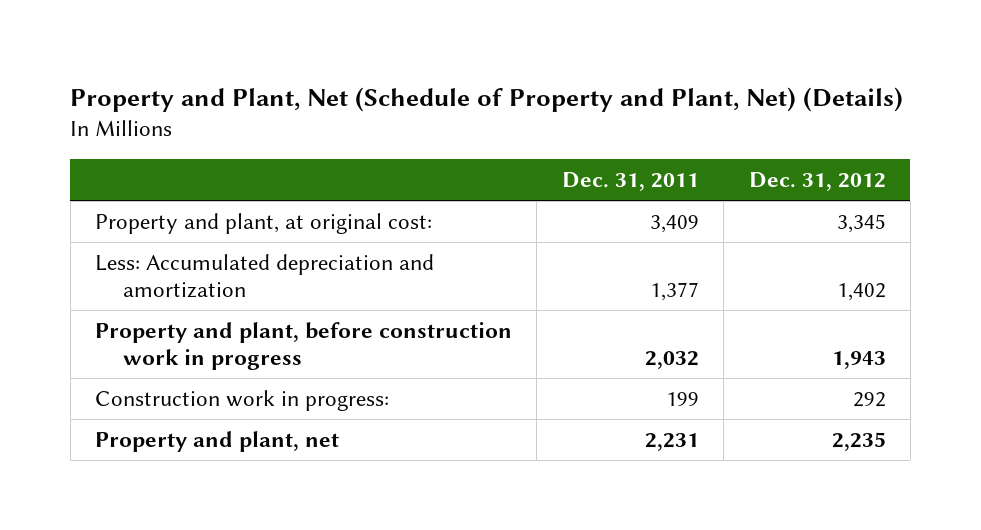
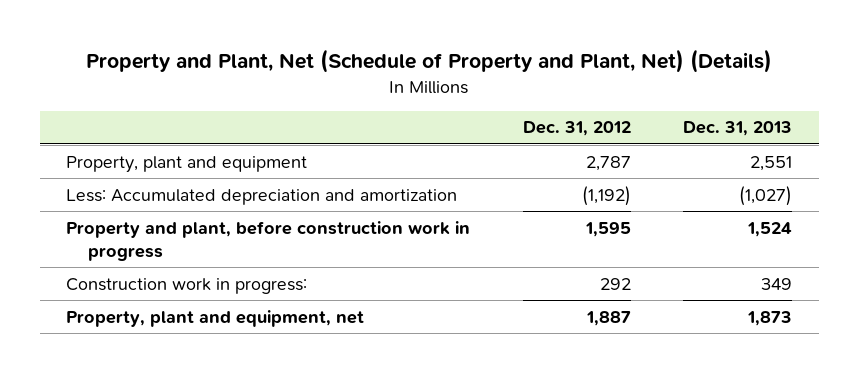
- | Dec. 31, 2011 | Dec. 31, 2012
+ | Dec. 31, 2012 | Dec. 31, 2013
- Property and plant, at original cost: | 3,409 | 3,345
- Less: Accumulated depreciation and amortization | 1,377 | 1,402
- Property and plant, before construction work in progress | 2,032 | 1,943
+ Property, plant and equipment | 2,787 | 2,551
+ Less: Accumulated depreciation and amortization | (1,192) | (1,027)
+ Property and plant, before construction work in progress | 1,595 | 1,524
- Property and plant, net | 2,231 | 2,235
+ Property, plant and equipment, net | 1,887 | 1,873

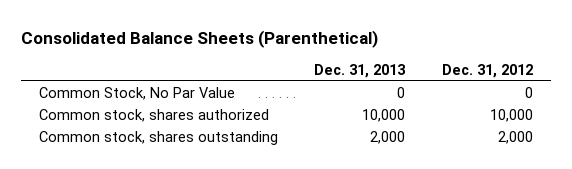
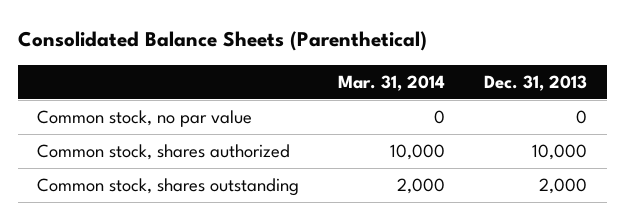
- | Dec. 31, 2013 | Dec. 31, 2012
+ | Mar. 31, 2014 | Dec. 31, 2013
- Common Stock, No Par Value | 0 | 0
+ Common stock, no par value | 0 | 0

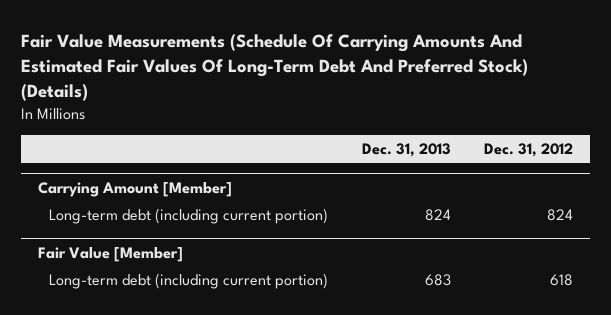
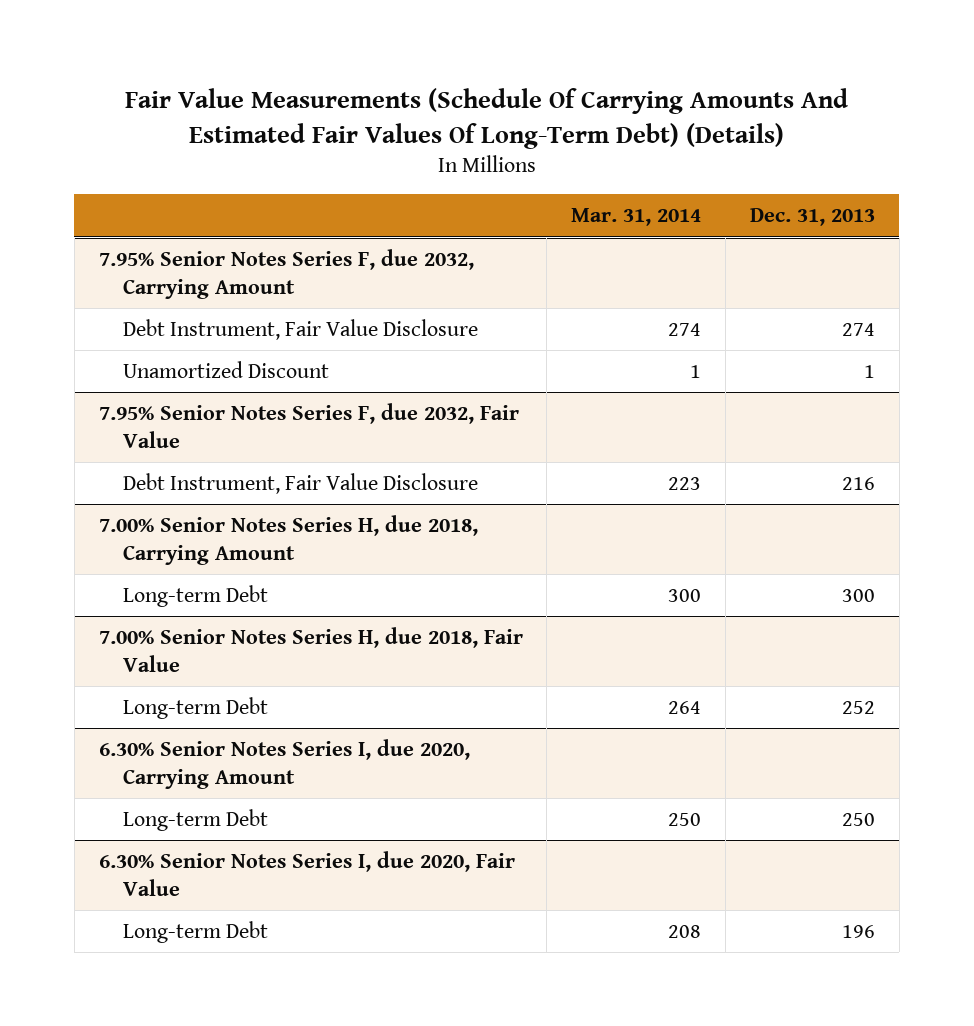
- Fair Value Measurements (Schedule Of Carrying Amounts And Estimated Fair Values Of Long-Term Debt And Preferred Stock) (Details)
+ Fair Value Measurements (Schedule Of Carrying Amounts And Estimated Fair Values Of Long-Term Debt) (Details)
- | Dec. 31, 2013 | Dec. 31, 2012
+ | Mar. 31, 2014 | Dec. 31, 2013
- Carrying Amount [Member]
- Long-term debt (including current portion) | 824 | 824
- Fair Value [Member]
- Long-term debt (including current portion) | 683 | 618
+ 7.95% Senior Notes Series F, due 2032, Carrying Amount
+ Debt Instrument, Fair Value Disclosure | 274 | 274
+ Unamortized Discount | 1 | 1
+ 7.95% Senior Notes Series F, due 2032, Fair Value
+ Debt Instrument, Fair Value Disclosure | 223 | 216
+ 7.00% Senior Notes Series H, due 2018, Carrying Amount
+ Long-term Debt | 300 | 300
+ 7.00% Senior Notes Series H, due 2018, Fair Value
+ Long-term Debt | 264 | 252
+ 6.30% Senior Notes Series I, due 2020, Carrying Amount
+ Long-term Debt | 250 | 250
+ 6.30% Senior Notes Series I, due 2020, Fair Value
+ Long-term Debt | 208 | 196

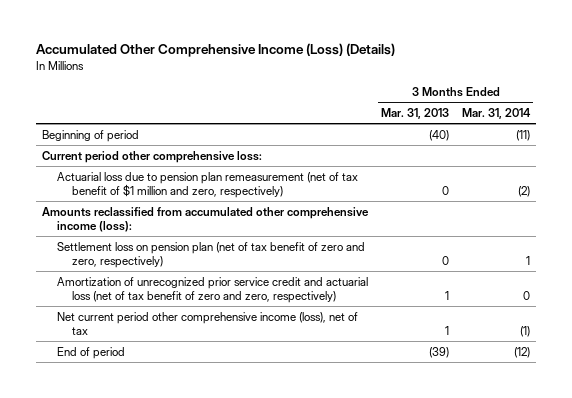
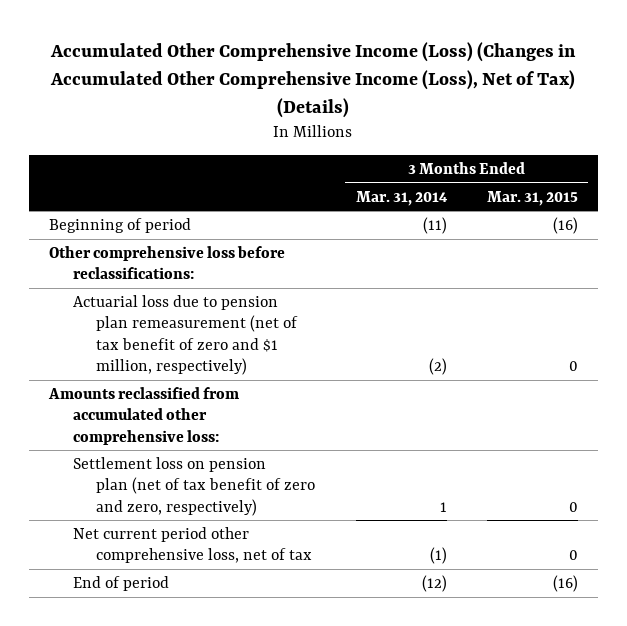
- Accumulated Other Comprehensive Income (Loss) (Details)
+ Accumulated Other Comprehensive Income (Loss) (Changes in Accumulated Other Comprehensive Income (Loss), Net of Tax) (Details)
- | 3 Months Ended Mar. 31, 2013 | 3 Months Ended Mar. 31, 2014
+ | 3 Months Ended Mar. 31, 2014 | 3 Months Ended Mar. 31, 2015
- Current period other comprehensive loss:
- Actuarial loss due to pension plan remeasurement (net of tax benefit of $1 million and zero, respectively) | 0 | (2)
- Amounts reclassified from accumulated other comprehensive income (loss):
+ Other comprehensive loss before reclassifications:
+ Actuarial loss due to pension plan remeasurement (net of tax benefit of zero and $1 million, respectively) | (2) | 0
+ Amounts reclassified from accumulated other comprehensive loss:
- Amortization of unrecognized prior service credit and actuarial loss (net of tax benefit of zero and zero, respectively) | 1 | 0
- Net current period other comprehensive income (loss), net of tax | 1 | (1)
+ Net current period other comprehensive loss, net of tax | (1) | 0

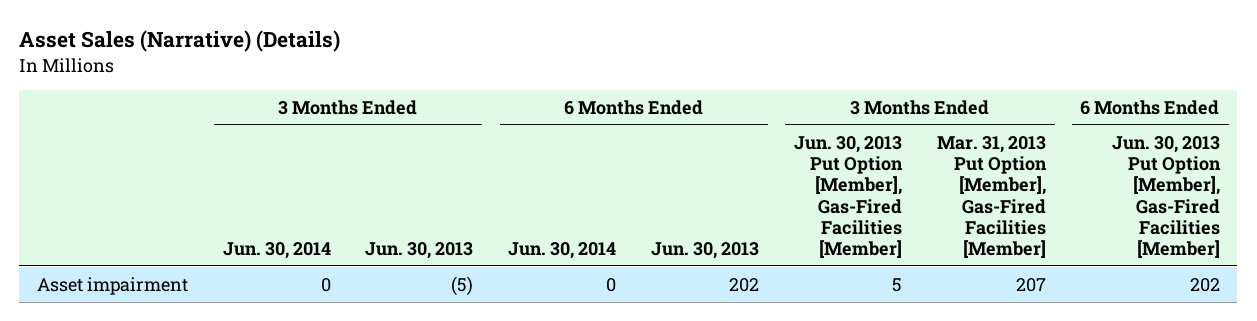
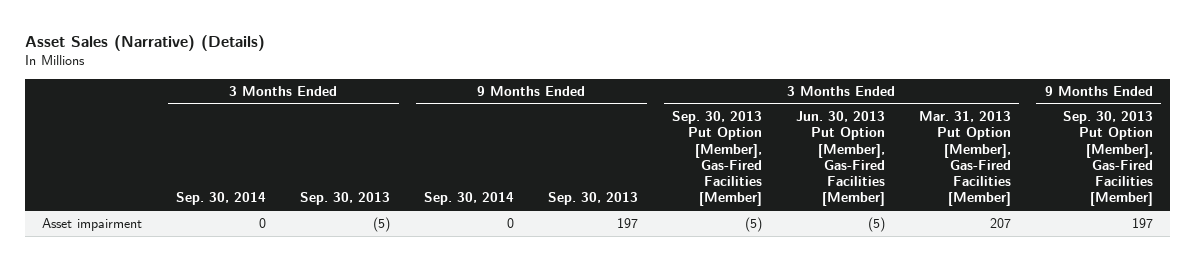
- | 3 Months Ended Jun. 30, 2014 | 3 Months Ended Jun. 30, 2013 | 6 Months Ended Jun. 30, 2014 | 6 Months Ended Jun. 30, 2013 | 3 Months Ended Jun. 30, 2013 Put Option [Member], Gas-Fired Facilities [Member] | 3 Months Ended Mar. 31, 2013 Put Option [Member], Gas-Fired Facilities [Member] | 6 Months Ended Jun. 30, 2013 Put Option [Member], Gas-Fired Facilities [Member]
+ | 3 Months Ended Sep. 30, 2014 | 3 Months Ended Sep. 30, 2013 | 9 Months Ended Sep. 30, 2014 | 9 Months Ended Sep. 30, 2013 | 3 Months Ended Sep. 30, 2013 Put Option [Member], Gas-Fired Facilities [Member] | 3 Months Ended Jun. 30, 2013 Put Option [Member], Gas-Fired Facilities [Member] | 3 Months Ended Mar. 31, 2013 Put Option [Member], Gas-Fired Facilities [Member] | 9 Months Ended Sep. 30, 2013 Put Option [Member], Gas-Fired Facilities [Member]
- Asset impairment | 0 | (5) | 0 | 202 | 5 | 207 | 202
+ Asset impairment | 0 | (5) | 0 | 197 | (5) | (5) | 207 | 197

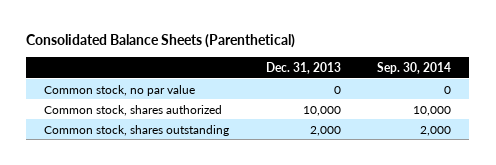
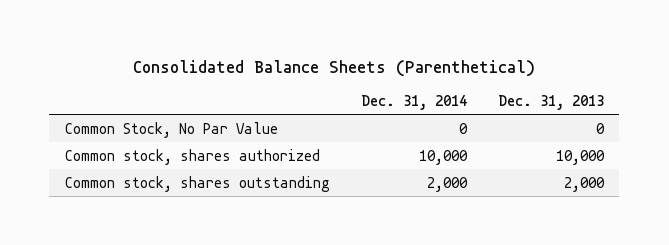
- | Dec. 31, 2013 | Sep. 30, 2014
+ | Dec. 31, 2014 | Dec. 31, 2013
- Common stock, no par value | 0 | 0
+ Common Stock, No Par Value | 0 | 0

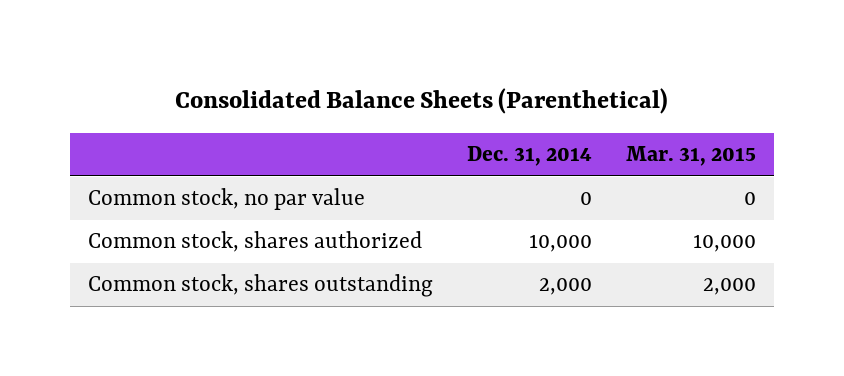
- | Dec. 31, 2014 | Dec. 31, 2013
+ | Dec. 31, 2014 | Mar. 31, 2015
- Common Stock, No Par Value | 0 | 0
+ Common stock, no par value | 0 | 0

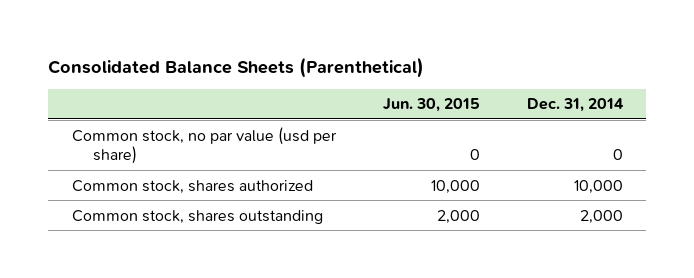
- | Dec. 31, 2014 | Mar. 31, 2015
+ | Jun. 30, 2015 | Dec. 31, 2014
- Common stock, no par value | 0 | 0
+ Common stock, no par value (usd per share) | 0 | 0

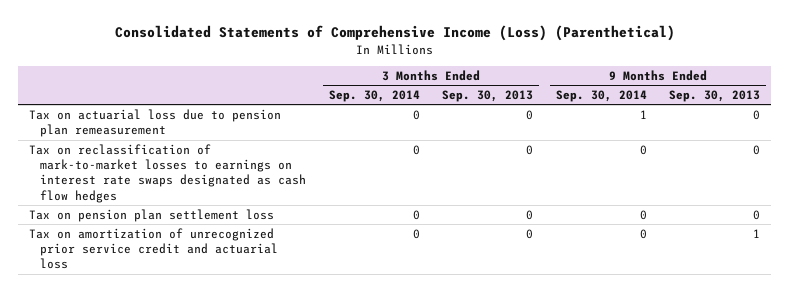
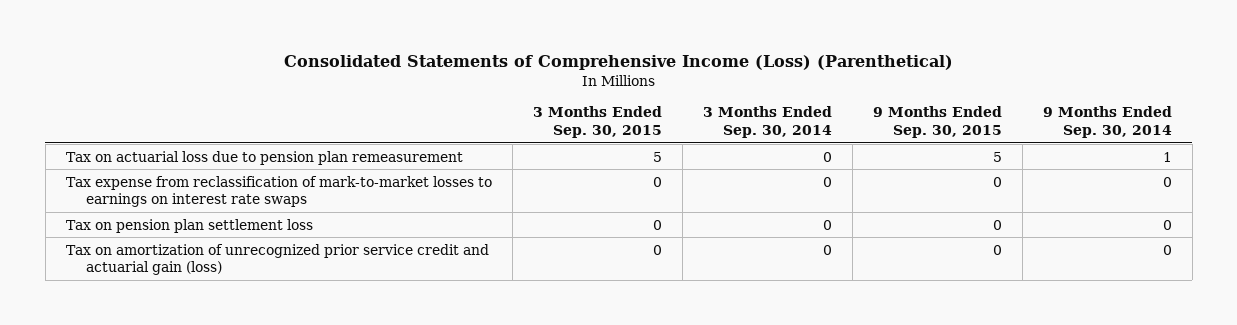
- | 3 Months Ended Sep. 30, 2014 | 3 Months Ended Sep. 30, 2013 | 9 Months Ended Sep. 30, 2014 | 9 Months Ended Sep. 30, 2013
+ | 3 Months Ended Sep. 30, 2015 | 3 Months Ended Sep. 30, 2014 | 9 Months Ended Sep. 30, 2015 | 9 Months Ended Sep. 30, 2014
- Tax on reclassification of mark-to-market losses to earnings on interest rate swaps designated as cash flow hedges | 0 | 0 | 0 | 0
+ Tax expense from reclassification of mark-to-market losses to earnings on interest rate swaps | 0 | 0 | 0 | 0
- Tax on amortization of unrecognized prior service credit and actuarial loss | 0 | 0 | 0 | 1
+ Tax on amortization of unrecognized prior service credit and actuarial gain (loss) | 0 | 0 | 0 | 0

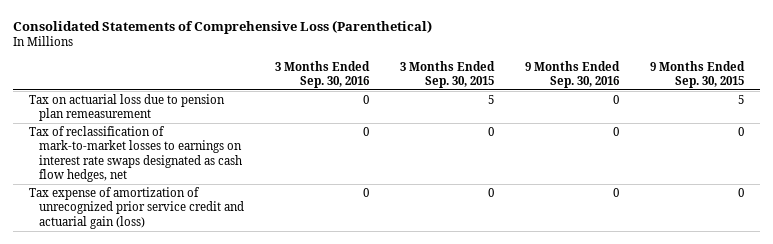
- Consolidated Statements of Comprehensive Income (Loss) (Parenthetical)
+ Consolidated Statements of Comprehensive Loss (Parenthetical)
- | 3 Months Ended Sep. 30, 2015 | 3 Months Ended Sep. 30, 2014 | 9 Months Ended Sep. 30, 2015 | 9 Months Ended Sep. 30, 2014
+ | 3 Months Ended Sep. 30, 2016 | 3 Months Ended Sep. 30, 2015 | 9 Months Ended Sep. 30, 2016 | 9 Months Ended Sep. 30, 2015
- Tax expense from reclassification of mark-to-market losses to earnings on interest rate swaps | 0 | 0 | 0 | 0
- Tax on pension plan settlement loss | 0 | 0 | 0 | 0
- Tax on amortization of unrecognized prior service credit and actuarial gain (loss) | 0 | 0 | 0 | 0
+ Tax of reclassification of mark-to-market losses to earnings on interest rate swaps designated as cash flow hedges, net | 0 | 0 | 0 | 0
+ Tax expense of amortization of unrecognized prior service credit and actuarial gain (loss) | 0 | 0 | 0 | 0

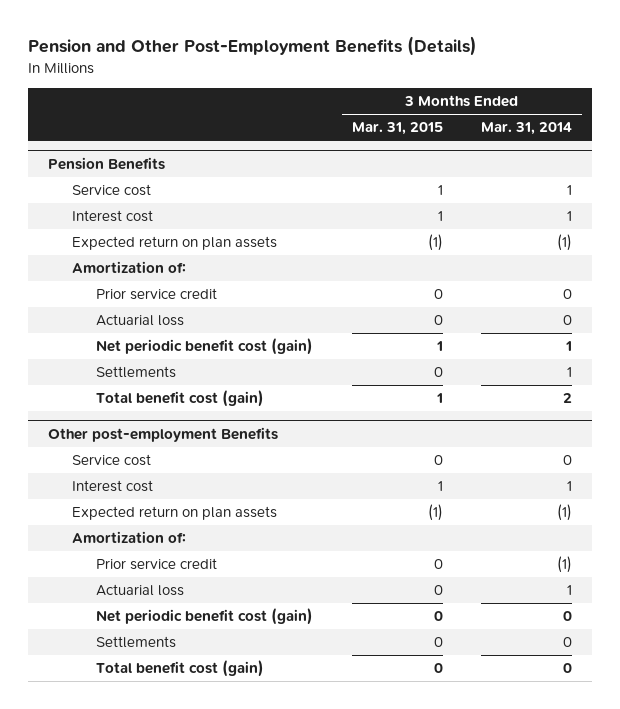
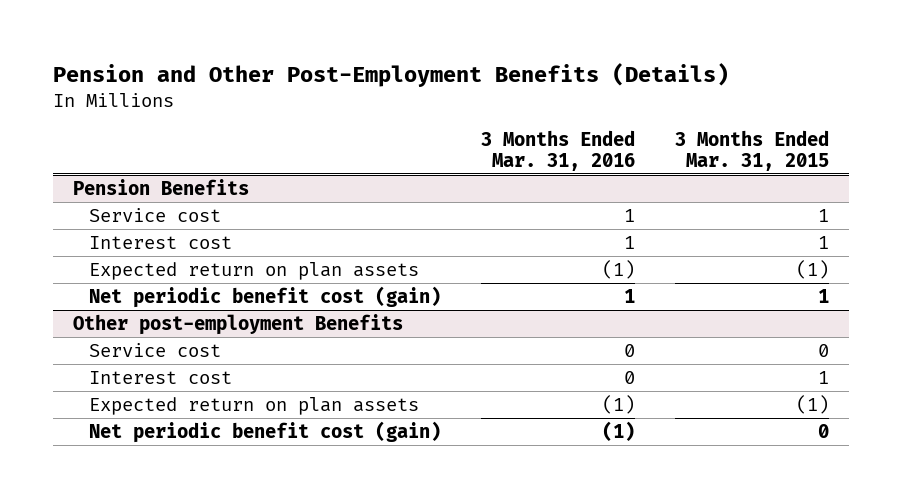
- | 3 Months Ended Mar. 31, 2015 | 3 Months Ended Mar. 31, 2014
+ | 3 Months Ended Mar. 31, 2016 | 3 Months Ended Mar. 31, 2015
@ Pension Benefits
- Amortization of:
- Prior service credit | 0 | 0
- Actuarial loss | 0 | 0
- Settlements | 0 | 1
- Total benefit cost (gain) | 1 | 2
@ Other post-employment Benefits
- Amortization of:
- Prior service credit | 0 | (1)
- Actuarial loss | 0 | 1
- Settlements | 0 | 0
- Total benefit cost (gain) | 0 | 0

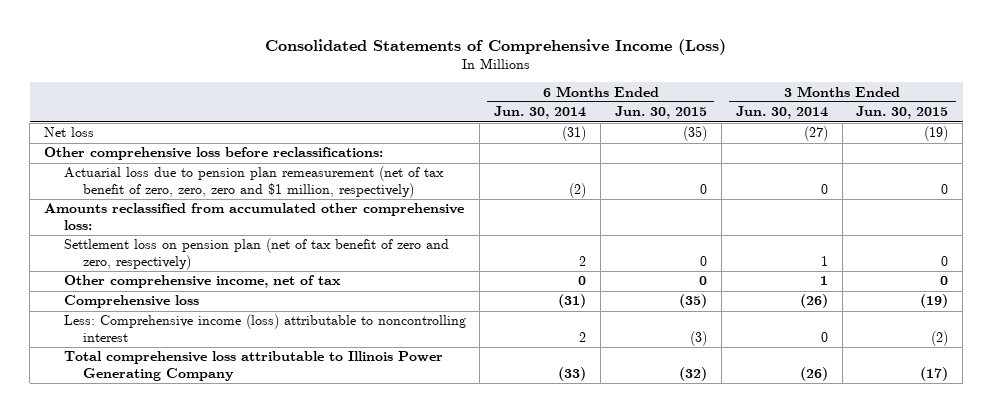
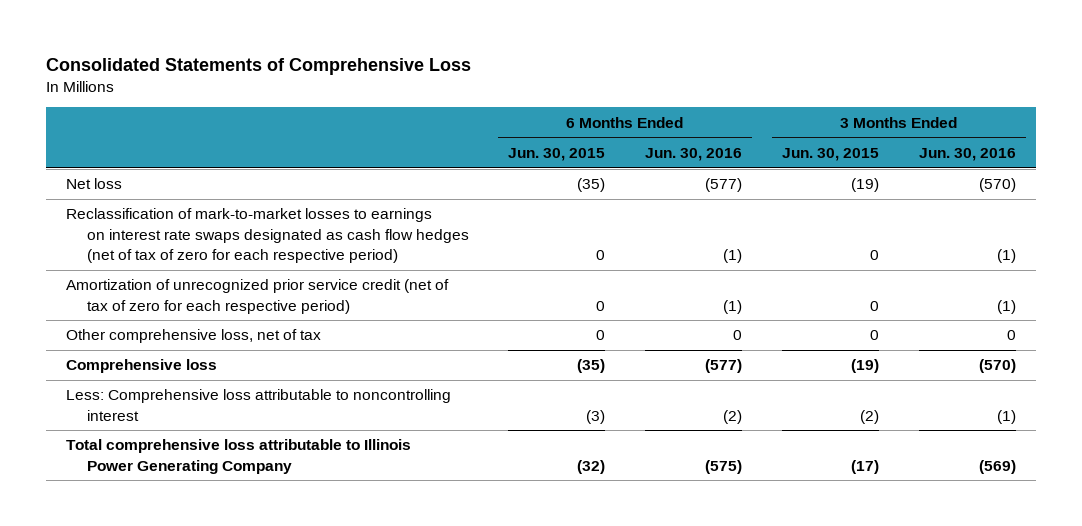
- Consolidated Statements of Comprehensive Income (Loss)
+ Consolidated Statements of Comprehensive Loss
- | 6 Months Ended Jun. 30, 2014 | 6 Months Ended Jun. 30, 2015 | 3 Months Ended Jun. 30, 2014 | 3 Months Ended Jun. 30, 2015
+ | 6 Months Ended Jun. 30, 2015 | 6 Months Ended Jun. 30, 2016 | 3 Months Ended Jun. 30, 2015 | 3 Months Ended Jun. 30, 2016
- Other comprehensive loss before reclassifications:
- Actuarial loss due to pension plan remeasurement (net of tax benefit of zero, zero, zero and $1 million, respectively) | (2) | 0 | 0 | 0
- Amounts reclassified from accumulated other comprehensive loss:
- Settlement loss on pension plan (net of tax benefit of zero and zero, respectively) | 2 | 0 | 1 | 0
- Other comprehensive income, net of tax | 0 | 0 | 1 | 0
+ Reclassification of mark-to-market losses to earnings on interest rate swaps designated as cash flow hedges (net of tax of zero for each respective period) | 0 | (1) | 0 | (1)
+ Amortization of unrecognized prior service credit (net of tax of zero for each respective period) | 0 | (1) | 0 | (1)
+ Other comprehensive loss, net of tax | 0 | 0 | 0 | 0
- Less: Comprehensive income (loss) attributable to noncontrolling interest | 2 | (3) | 0 | (2)
+ Less: Comprehensive loss attributable to noncontrolling interest | (3) | (2) | (2) | (1)

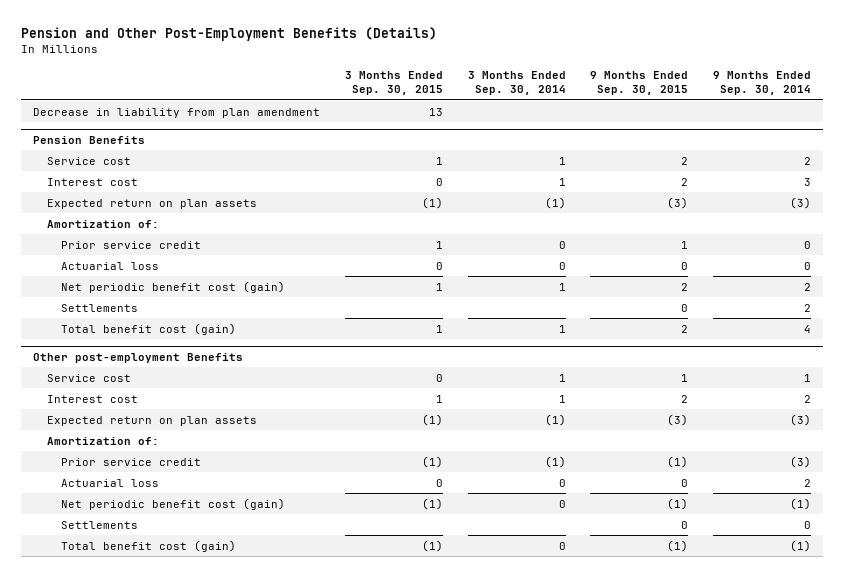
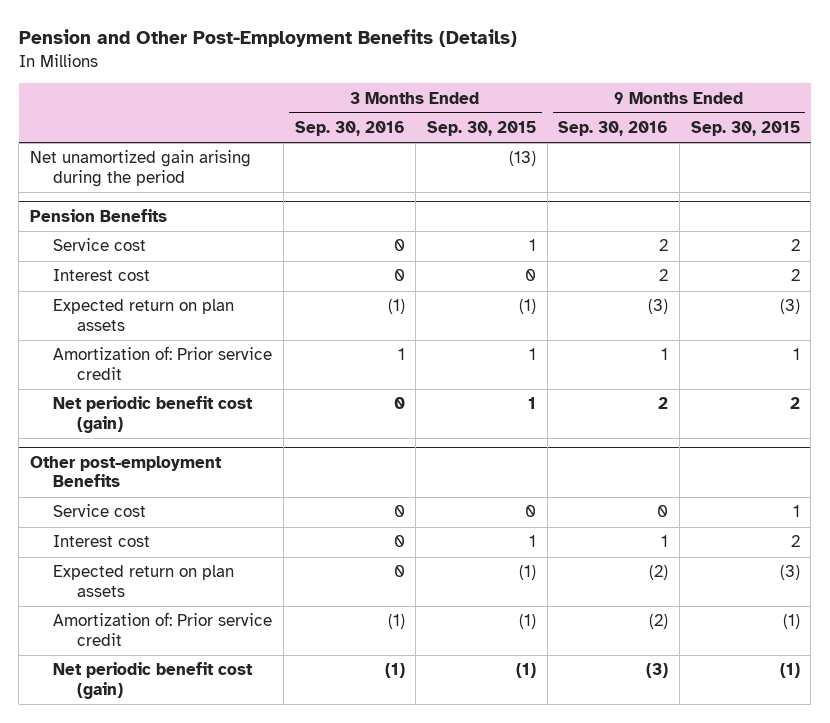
- | 3 Months Ended Sep. 30, 2015 | 3 Months Ended Sep. 30, 2014 | 9 Months Ended Sep. 30, 2015 | 9 Months Ended Sep. 30, 2014
+ | 3 Months Ended Sep. 30, 2016 | 3 Months Ended Sep. 30, 2015 | 9 Months Ended Sep. 30, 2016 | 9 Months Ended Sep. 30, 2015
- Decrease in liability from plan amendment | 13 | | |
+ Net unamortized gain arising during the period | | (13) | |
@ Pension Benefits
- Amortization of:
- Prior service credit | 1 | 0 | 1 | 0
- Actuarial loss | 0 | 0 | 0 | 0
+ Amortization of: Prior service credit | 1 | 1 | 1 | 1
- Settlements | | | 0 | 2
- Total benefit cost (gain) | 1 | 1 | 2 | 4
@ Other post-employment Benefits
- Amortization of:
- Prior service credit | (1) | (1) | (1) | (3)
- Actuarial loss | 0 | 0 | 0 | 2
+ Amortization of: Prior service credit | (1) | (1) | (2) | (1)
- Settlements | | | 0 | 0
- Total benefit cost (gain) | (1) | 0 | (1) | (1)

